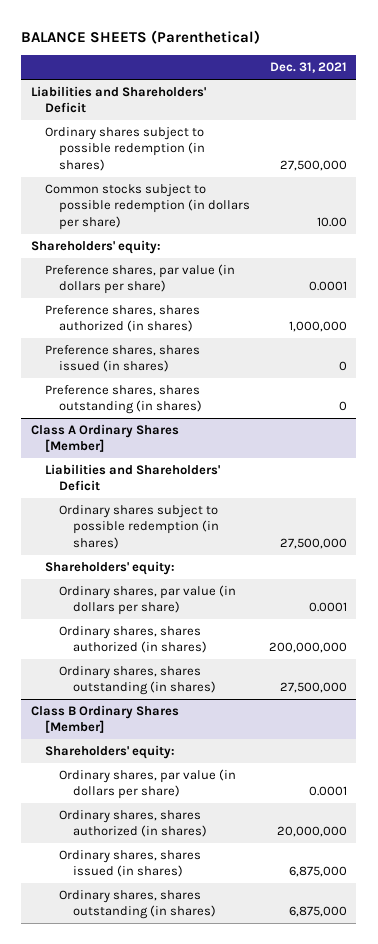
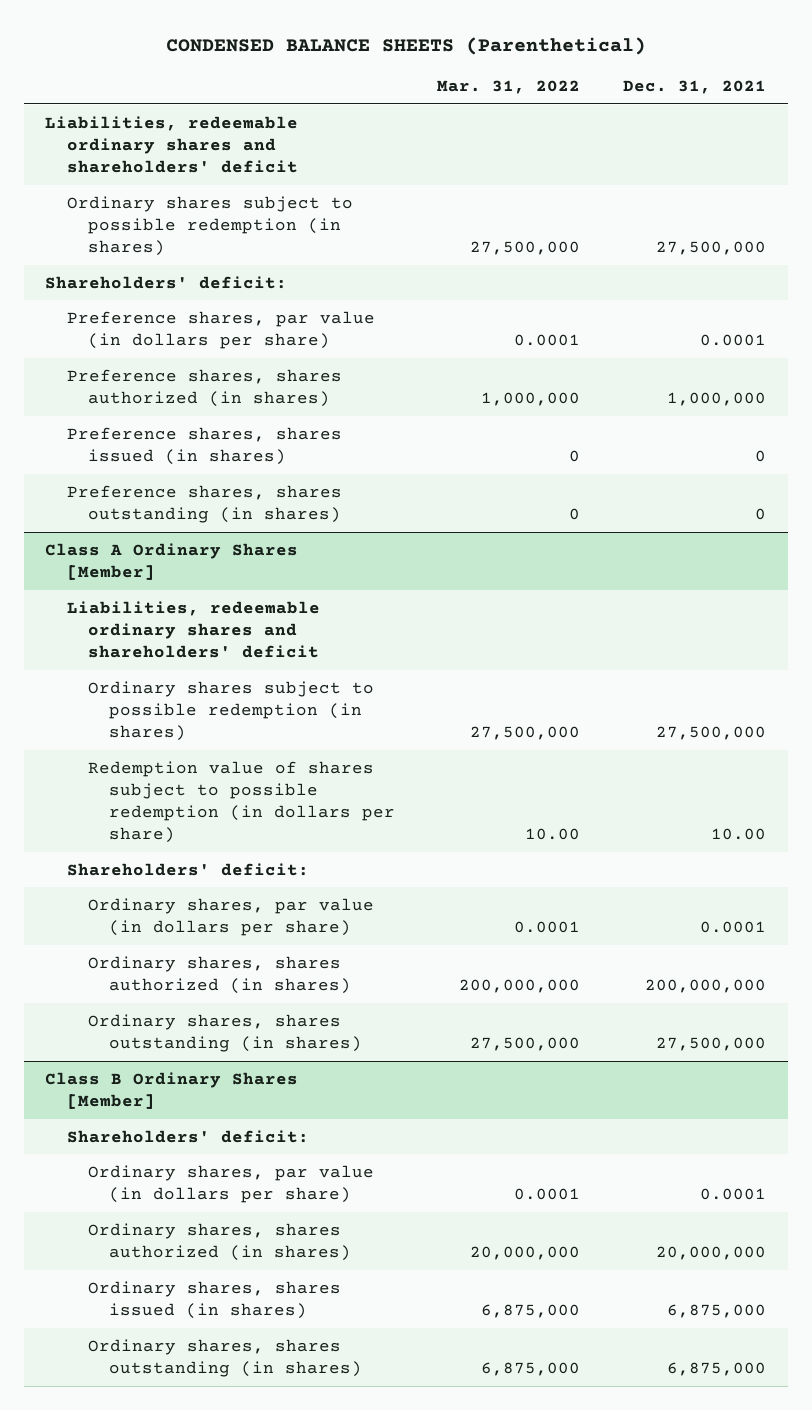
- BALANCE SHEETS (Parenthetical)
+ CONDENSED BALANCE SHEETS (Parenthetical)
- | Dec. 31, 2021
+ | Mar. 31, 2022 | Dec. 31, 2021
- Liabilities and Shareholders' Deficit
+ Liabilities, redeemable ordinary shares and shareholders' deficit
- Common stocks subject to possible redemption (in dollars per share) | 10.00
- Shareholders' equity:
+ Shareholders' deficit:
@ Class A Ordinary Shares [Member]
- Liabilities and Shareholders' Deficit
+ Liabilities, redeemable ordinary shares and shareholders' deficit
- Shareholders' equity:
+ Redemption value of shares subject to possible redemption (in dollars per share) | 10.00 | 10.00
+ Shareholders' deficit:
@ Class B Ordinary Shares [Member]
- Shareholders' equity:
+ Shareholders' deficit:

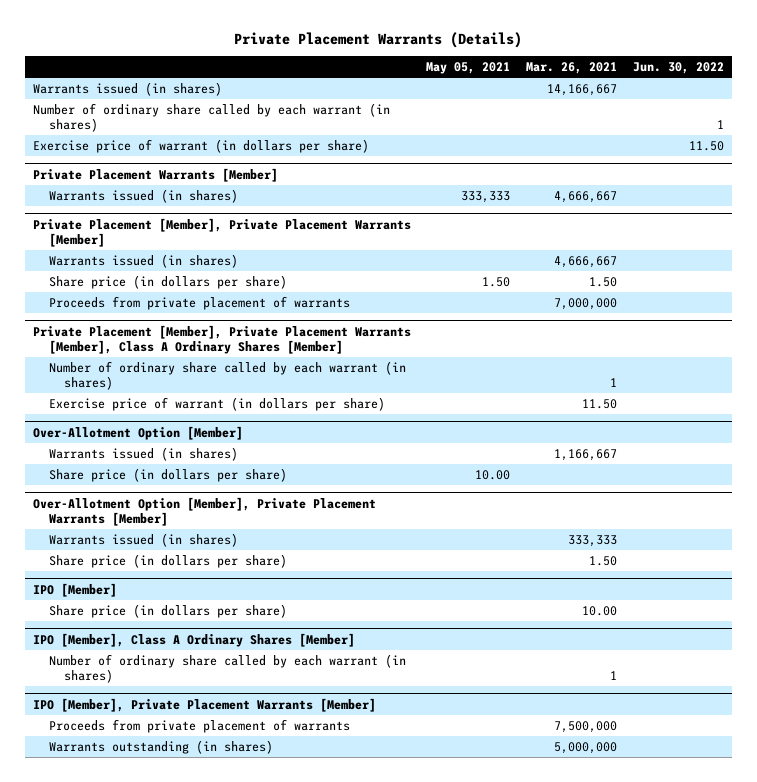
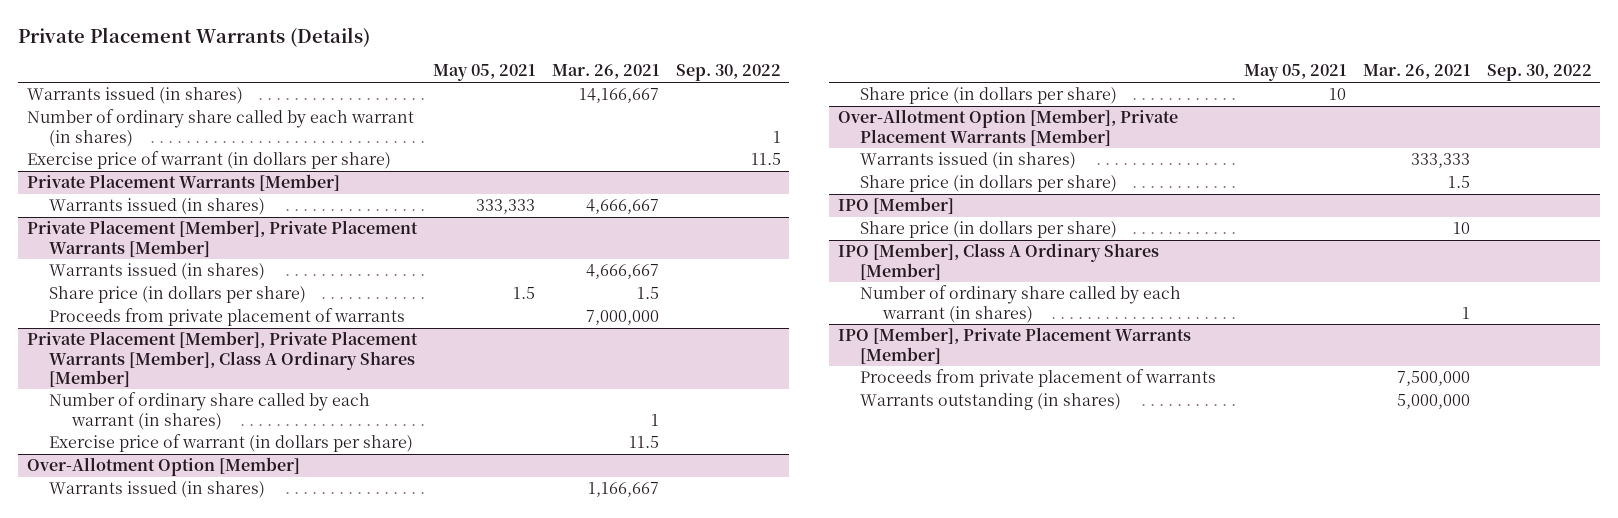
- | May 05, 2021 | Mar. 26, 2021 | Jun. 30, 2022
+ | May 05, 2021 | Mar. 26, 2021 | Sep. 30, 2022
@ Private Placement [Member], Private Placement Warrants [Member]
- Share price (in dollars per share) | 1.50 | 1.50 |
+ Share price (in dollars per share) | 1.5 | 1.5 |
@ Private Placement [Member], Private Placement Warrants [Member], Class A Ordinary Shares [Member]
- Exercise price of warrant (in dollars per share) | | 11.50 |
+ Exercise price of warrant (in dollars per share) | | 11.5 |
@ Over-Allotment Option [Member]
- Share price (in dollars per share) | 10.00 | |
+ Share price (in dollars per share) | 10 | |
@ Over-Allotment Option [Member], Private Placement Warrants [Member]
- Share price (in dollars per share) | | 1.50 |
+ Share price (in dollars per share) | | 1.5 |
@ IPO [Member]
- Share price (in dollars per share) | | 10.00 |
+ Share price (in dollars per share) | | 10 |

